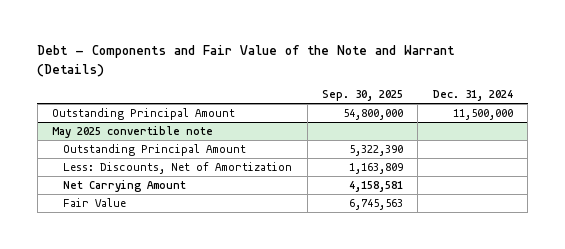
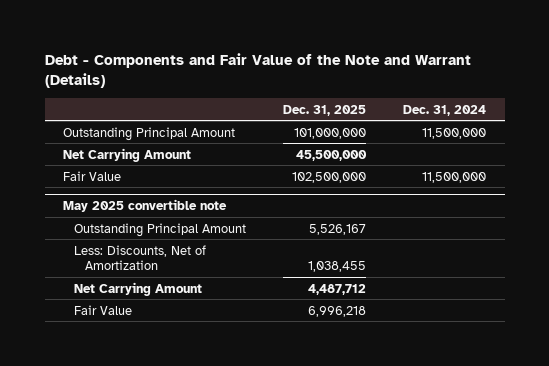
- | Sep. 30, 2025 | Dec. 31, 2024
+ | Dec. 31, 2025 | Dec. 31, 2024
+ Net Carrying Amount | 45,500,000 |
+ Fair Value | 102,500,000 | 11,500,000

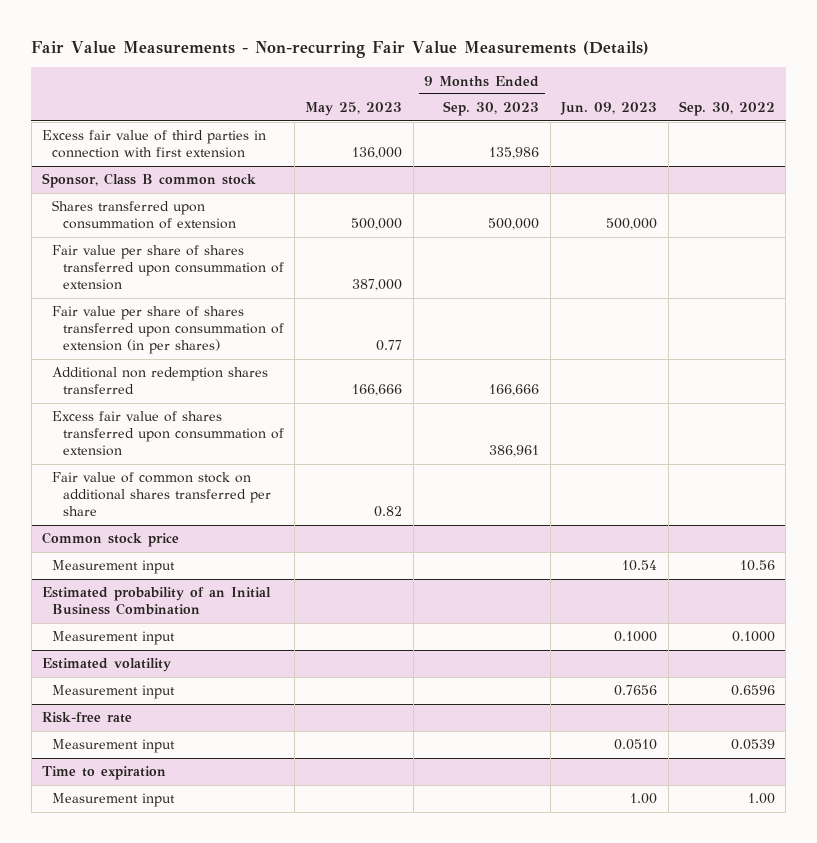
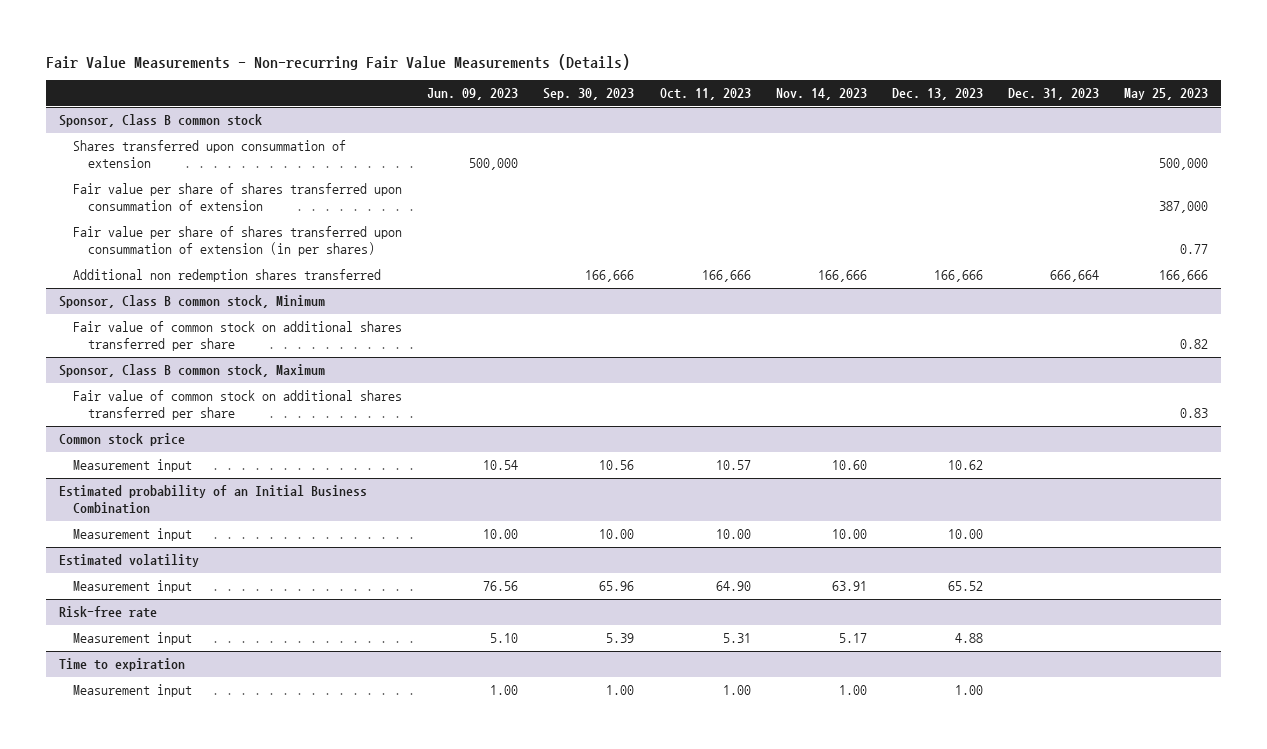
- | May 25, 2023 | 9 Months Ended Sep. 30, 2023 | Jun. 09, 2023 | Sep. 30, 2022
+ | Jun. 09, 2023 | Sep. 30, 2023 | Oct. 11, 2023 | Nov. 14, 2023 | Dec. 13, 2023 | Dec. 31, 2023 | May 25, 2023
- Excess fair value of third parties in connection with first extension | 136,000 | 135,986 | |
@ Sponsor, Class B common stock
- Excess fair value of shares transferred upon consummation of extension | | 386,961 | |
- Fair value of common stock on additional shares transferred per share | 0.82 | | |
+ Sponsor, Class B common stock, Minimum
+ Fair value of common stock on additional shares transferred per share | | | | | | | 0.82
+ Sponsor, Class B common stock, Maximum
+ Fair value of common stock on additional shares transferred per share | | | | | | | 0.83
@ Estimated probability of an Initial Business Combination
- Measurement input | | | 0.1000 | 0.1000
+ Measurement input | 10.00 | 10.00 | 10.00 | 10.00 | 10.00 | |
@ Estimated volatility
- Measurement input | | | 0.7656 | 0.6596
+ Measurement input | 76.56 | 65.96 | 64.90 | 63.91 | 65.52 | |
@ Risk-free rate
- Measurement input | | | 0.0510 | 0.0539
+ Measurement input | 5.10 | 5.39 | 5.31 | 5.17 | 4.88 | |

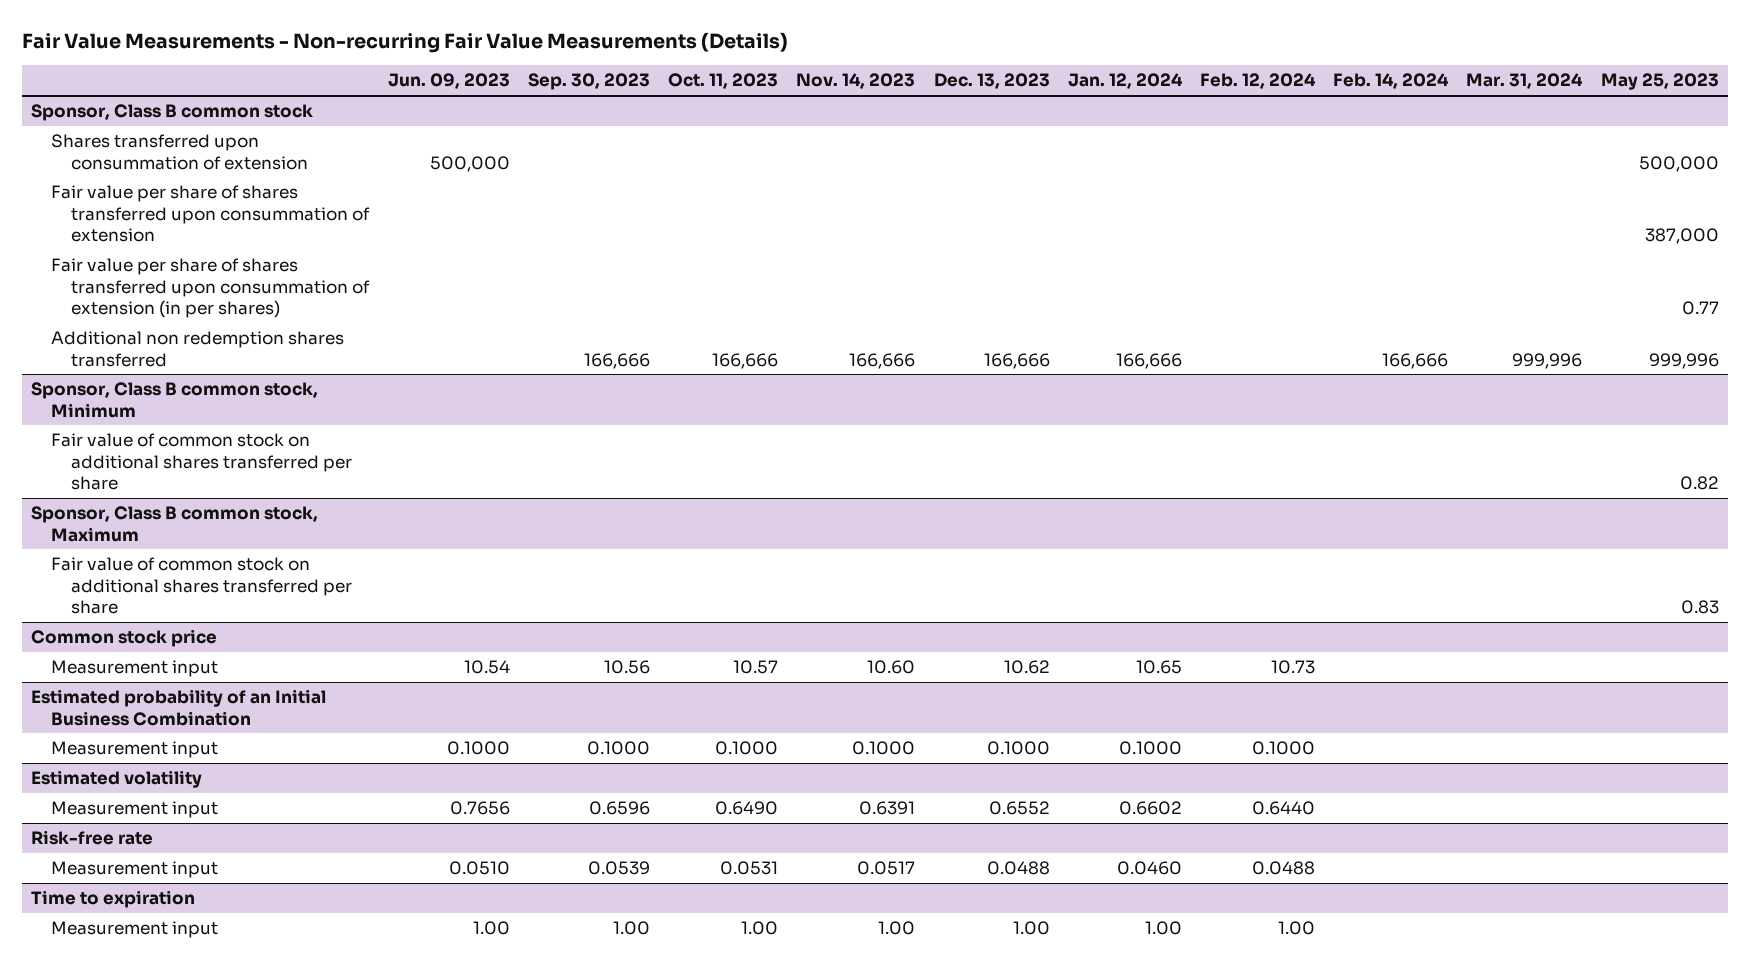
- | Jun. 09, 2023 | Sep. 30, 2023 | Oct. 11, 2023 | Nov. 14, 2023 | Dec. 13, 2023 | Dec. 31, 2023 | May 25, 2023
+ | Jun. 09, 2023 | Sep. 30, 2023 | Oct. 11, 2023 | Nov. 14, 2023 | Dec. 13, 2023 | Jan. 12, 2024 | Feb. 12, 2024 | Feb. 14, 2024 | Mar. 31, 2024 | May 25, 2023
@ Sponsor, Class B common stock
- Additional non redemption shares transferred | | 166,666 | 166,666 | 166,666 | 166,666 | 666,664 | 166,666
+ Additional non redemption shares transferred | | 166,666 | 166,666 | 166,666 | 166,666 | 166,666 | | 166,666 | 999,996 | 999,996
@ Estimated probability of an Initial Business Combination
- Measurement input | 10.00 | 10.00 | 10.00 | 10.00 | 10.00 | |
+ Measurement input | 0.1000 | 0.1000 | 0.1000 | 0.1000 | 0.1000 | 0.1000 | 0.1000 | | |
@ Estimated volatility
- Measurement input | 76.56 | 65.96 | 64.90 | 63.91 | 65.52 | |
+ Measurement input | 0.7656 | 0.6596 | 0.6490 | 0.6391 | 0.6552 | 0.6602 | 0.6440 | | |
@ Risk-free rate
- Measurement input | 5.10 | 5.39 | 5.31 | 5.17 | 4.88 | |
+ Measurement input | 0.0510 | 0.0539 | 0.0531 | 0.0517 | 0.0488 | 0.0460 | 0.0488 | | |

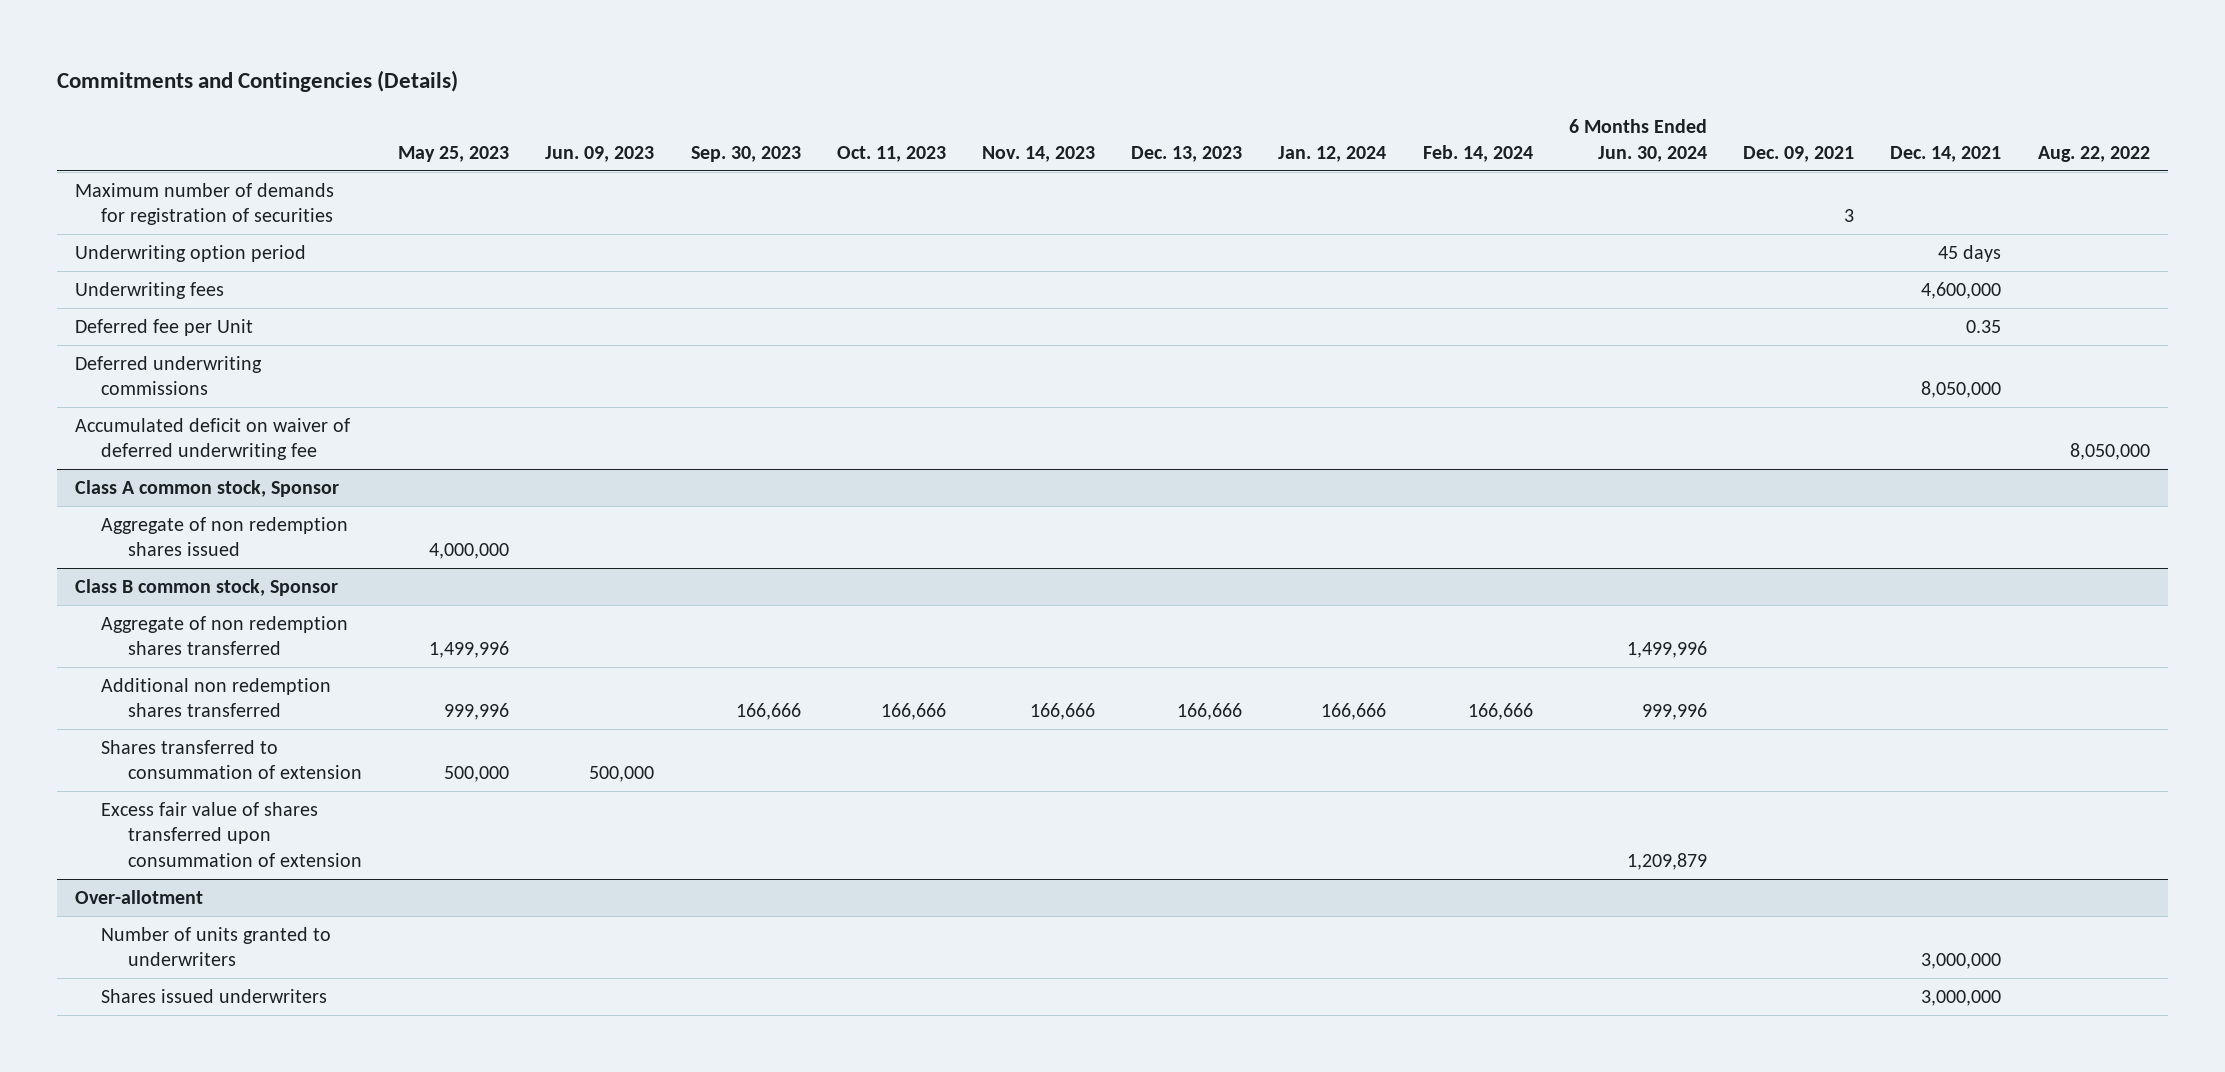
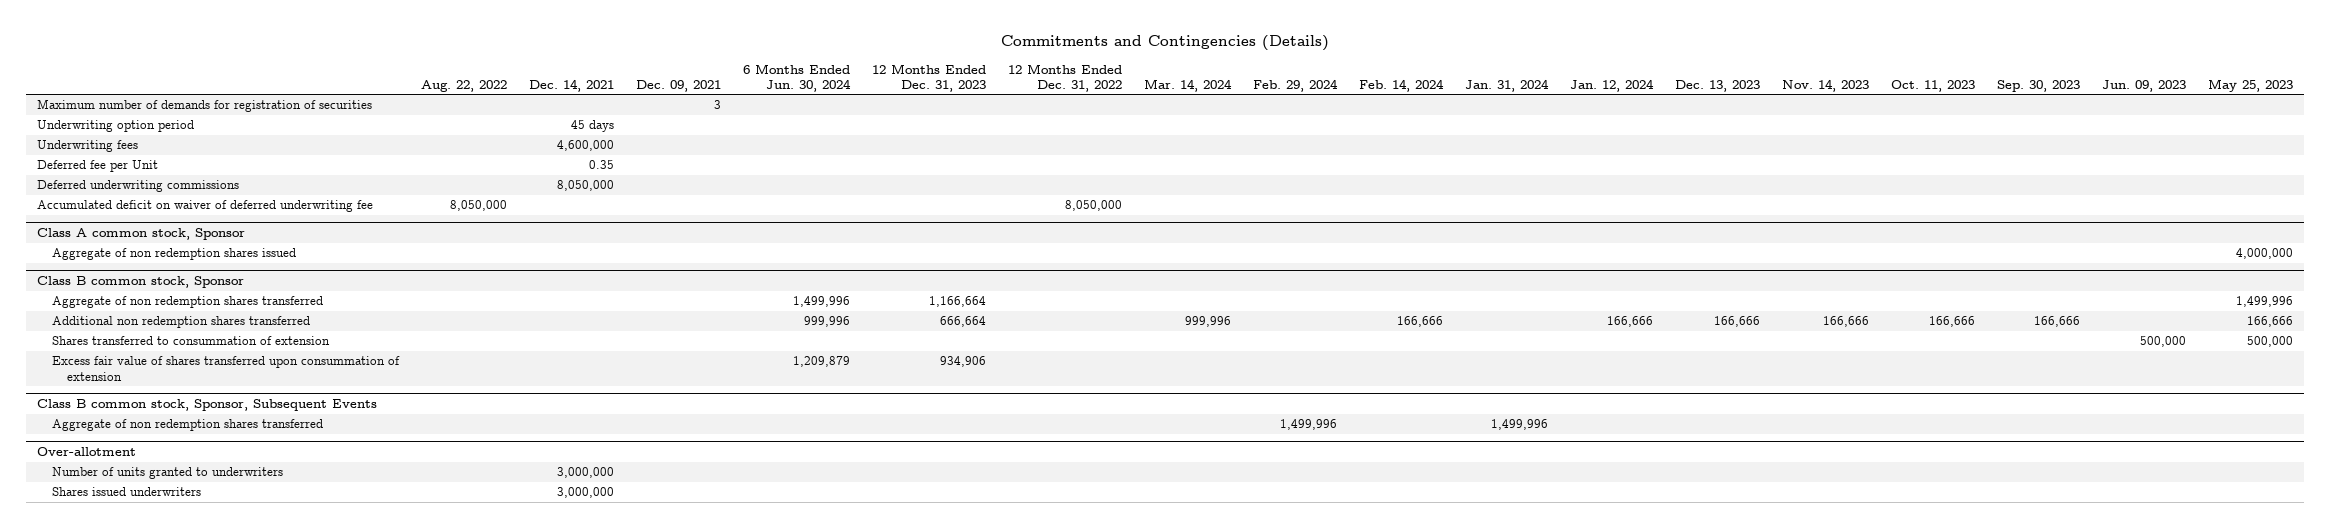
- | May 25, 2023 | Jun. 09, 2023 | Sep. 30, 2023 | Oct. 11, 2023 | Nov. 14, 2023 | Dec. 13, 2023 | Jan. 12, 2024 | Feb. 14, 2024 | 6 Months Ended Jun. 30, 2024 | Dec. 09, 2021 | Dec. 14, 2021 | Aug. 22, 2022
+ | Aug. 22, 2022 | Dec. 14, 2021 | Dec. 09, 2021 | 6 Months Ended Jun. 30, 2024 | 12 Months Ended Dec. 31, 2023 | 12 Months Ended Dec. 31, 2022 | Mar. 14, 2024 | Feb. 29, 2024 | Feb. 14, 2024 | Jan. 31, 2024 | Jan. 12, 2024 | Dec. 13, 2023 | Nov. 14, 2023 | Oct. 11, 2023 | Sep. 30, 2023 | Jun. 09, 2023 | May 25, 2023
@ Class B common stock, Sponsor
- Additional non redemption shares transferred | 999,996 | | 166,666 | 166,666 | 166,666 | 166,666 | 166,666 | 166,666 | 999,996 | | |
+ Additional non redemption shares transferred | | | | 999,996 | 666,664 | | 999,996 | | 166,666 | | 166,666 | 166,666 | 166,666 | 166,666 | 166,666 | | 166,666
+ Class B common stock, Sponsor, Subsequent Events
+ Aggregate of non redemption shares transferred | | | | | | | | 1,499,996 | | 1,499,996 | | | | | | |

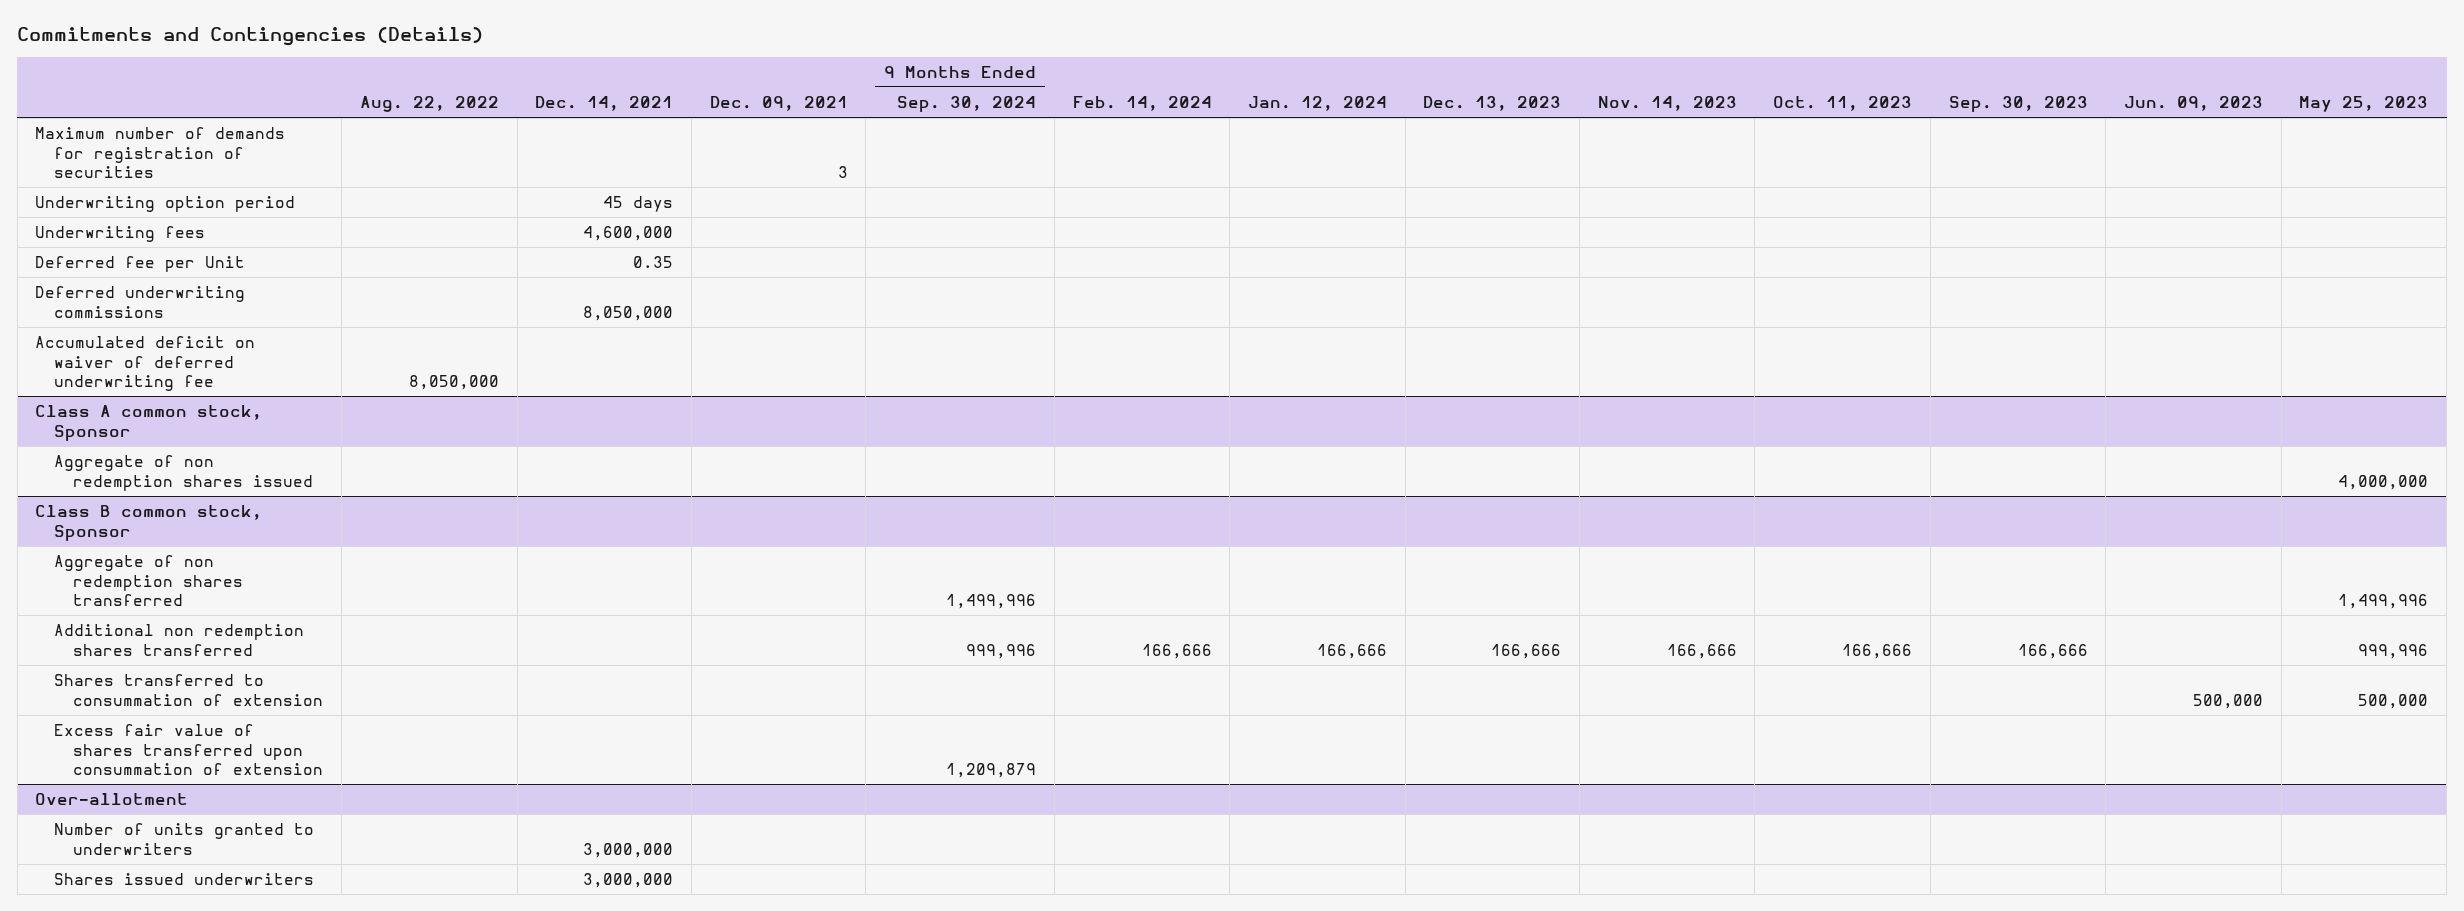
- | Aug. 22, 2022 | Dec. 14, 2021 | Dec. 09, 2021 | 6 Months Ended Jun. 30, 2024 | 12 Months Ended Dec. 31, 2023 | 12 Months Ended Dec. 31, 2022 | Mar. 14, 2024 | Feb. 29, 2024 | Feb. 14, 2024 | Jan. 31, 2024 | Jan. 12, 2024 | Dec. 13, 2023 | Nov. 14, 2023 | Oct. 11, 2023 | Sep. 30, 2023 | Jun. 09, 2023 | May 25, 2023
+ | Aug. 22, 2022 | Dec. 14, 2021 | Dec. 09, 2021 | 9 Months Ended Sep. 30, 2024 | Feb. 14, 2024 | Jan. 12, 2024 | Dec. 13, 2023 | Nov. 14, 2023 | Oct. 11, 2023 | Sep. 30, 2023 | Jun. 09, 2023 | May 25, 2023
@ Class B common stock, Sponsor
- Additional non redemption shares transferred | | | | 999,996 | 666,664 | | 999,996 | | 166,666 | | 166,666 | 166,666 | 166,666 | 166,666 | 166,666 | | 166,666
+ Additional non redemption shares transferred | | | | 999,996 | 166,666 | 166,666 | 166,666 | 166,666 | 166,666 | 166,666 | | 999,996
- Class B common stock, Sponsor, Subsequent Events
- Aggregate of non redemption shares transferred | | | | | | | | 1,499,996 | | 1,499,996 | | | | | | |

